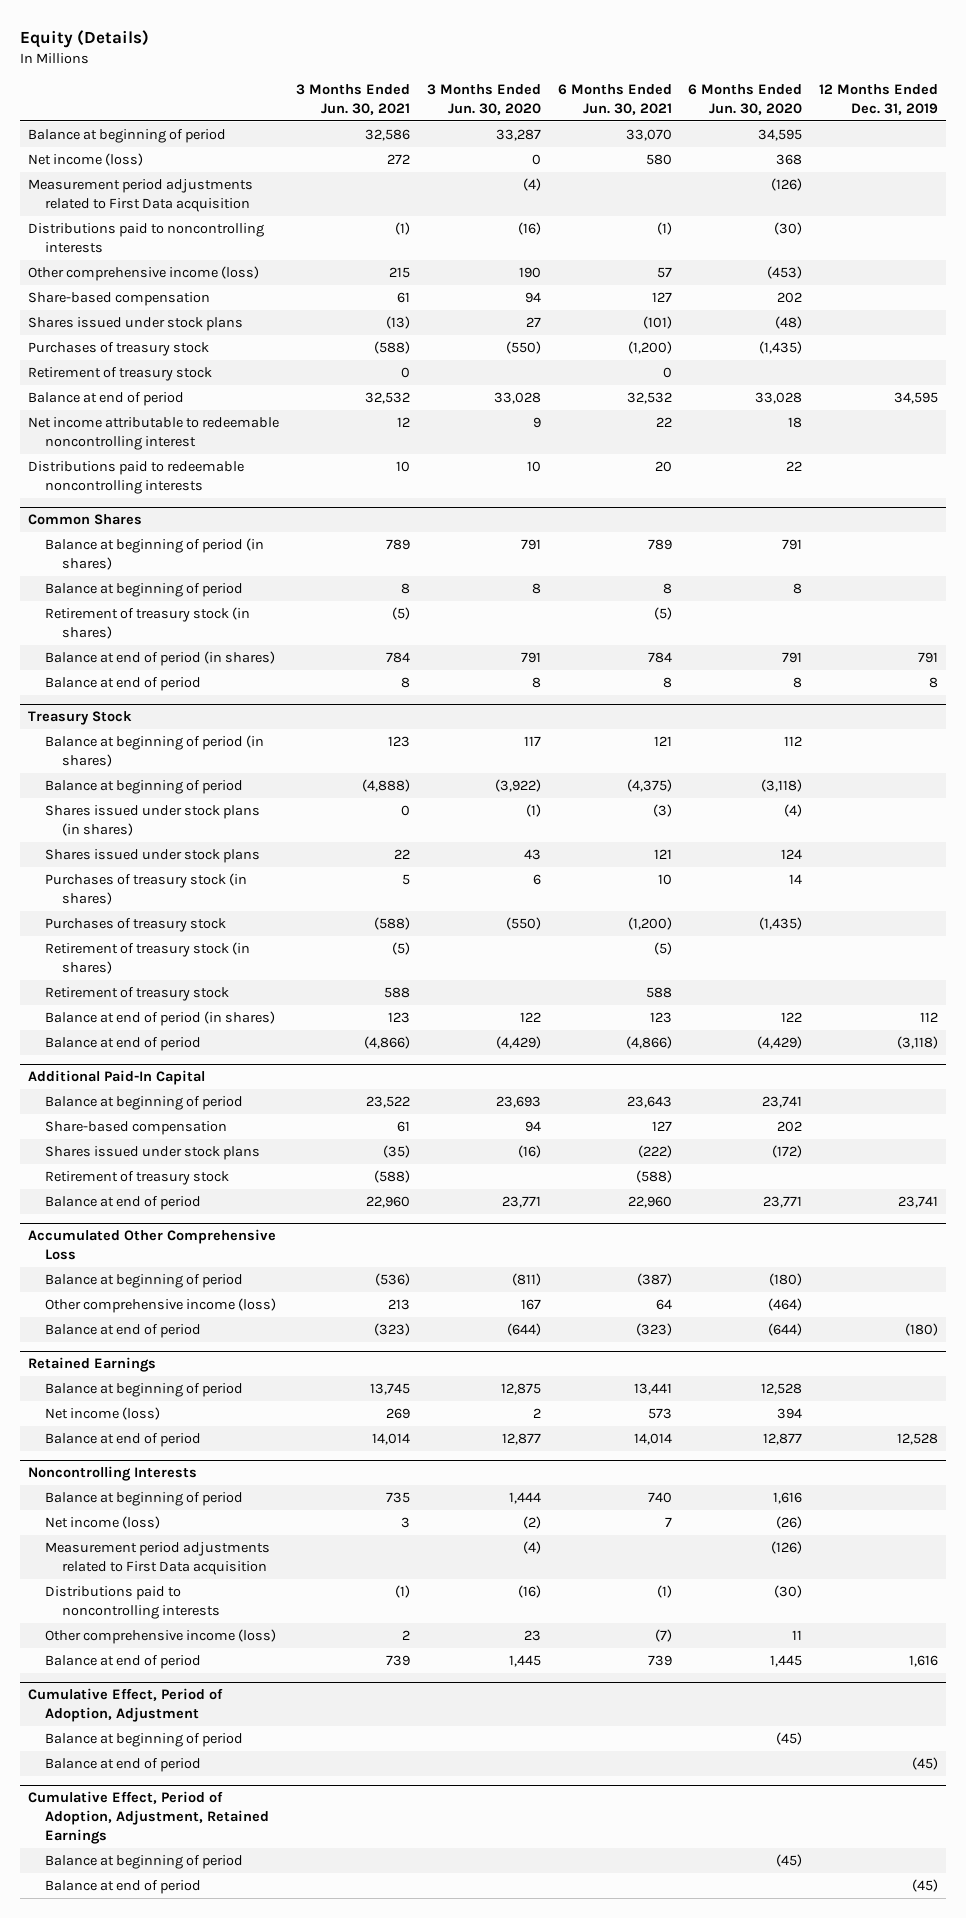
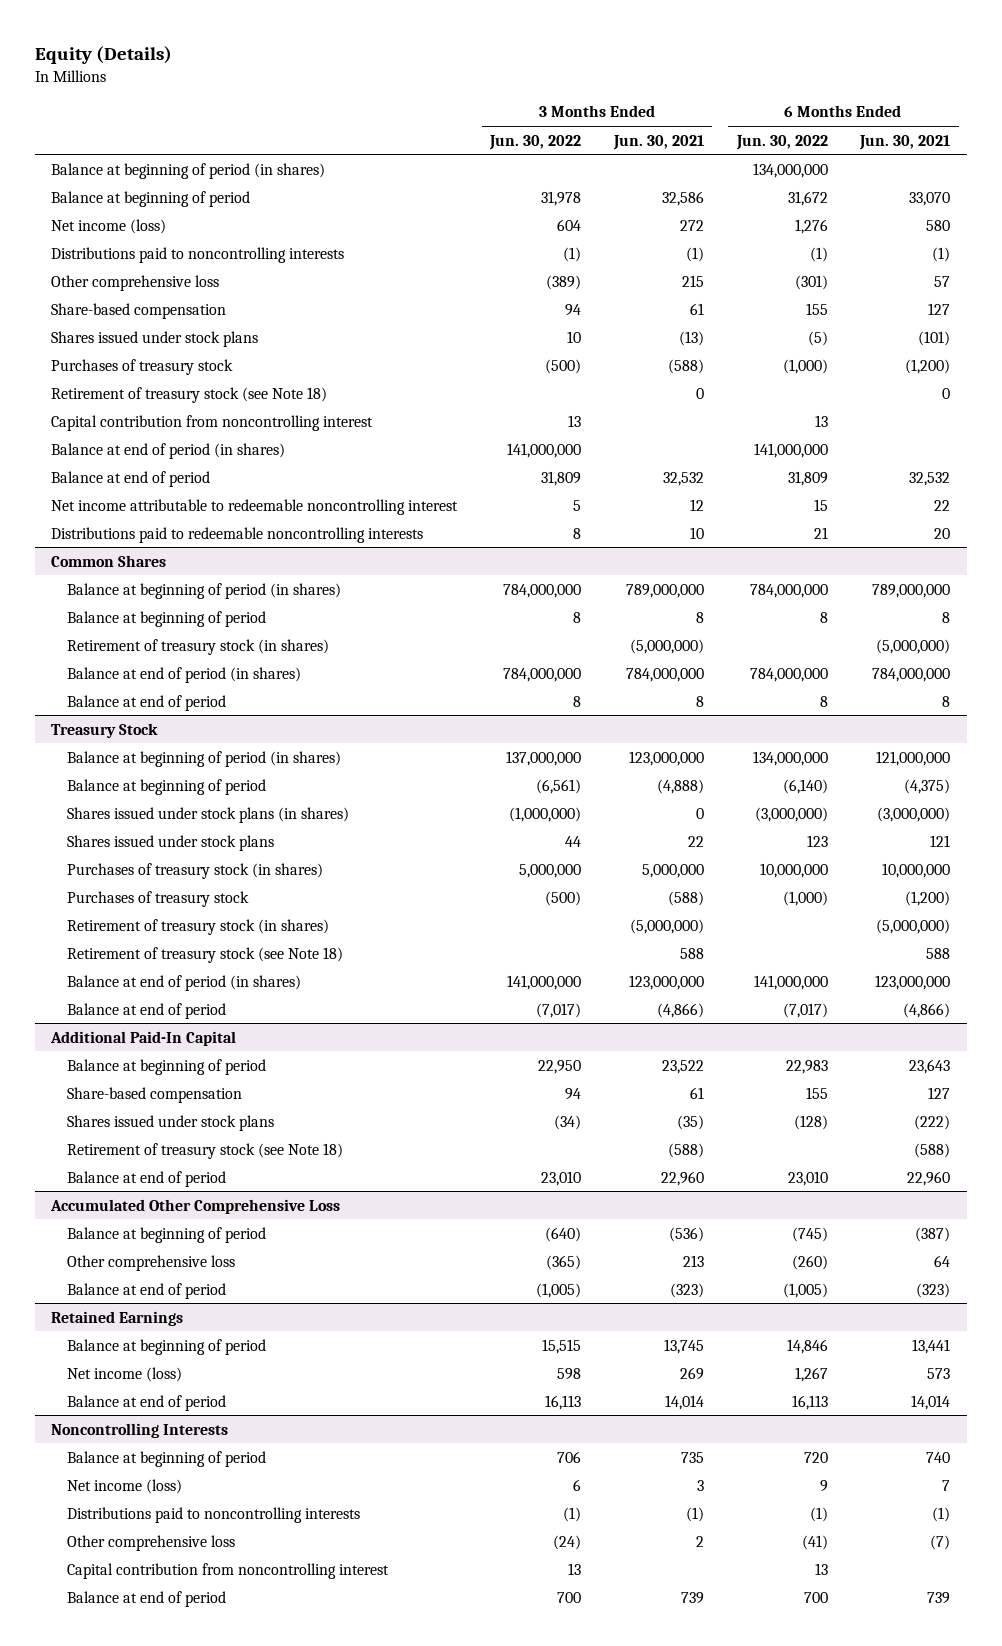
- | 3 Months Ended Jun. 30, 2021 | 3 Months Ended Jun. 30, 2020 | 6 Months Ended Jun. 30, 2021 | 6 Months Ended Jun. 30, 2020 | 12 Months Ended Dec. 31, 2019
+ | 3 Months Ended Jun. 30, 2022 | 3 Months Ended Jun. 30, 2021 | 6 Months Ended Jun. 30, 2022 | 6 Months Ended Jun. 30, 2021
+ Balance at beginning of period (in shares) | | | 134,000,000 |
- Measurement period adjustments related to First Data acquisition | | (4) | | (126) |
- Other comprehensive income (loss) | 215 | 190 | 57 | (453) |
+ Other comprehensive loss | (389) | 215 | (301) | 57
- Retirement of treasury stock | 0 | | 0 | |
+ Retirement of treasury stock (see Note 18) | | 0 | | 0
+ Capital contribution from noncontrolling interest | 13 | | 13 |
+ Balance at end of period (in shares) | 141,000,000 | | 141,000,000 |
@ Common Shares
- Balance at beginning of period (in shares) | 789 | 791 | 789 | 791 |
+ Balance at beginning of period (in shares) | 784,000,000 | 789,000,000 | 784,000,000 | 789,000,000
- Retirement of treasury stock (in shares) | (5) | | (5) | |
- Balance at end of period (in shares) | 784 | 791 | 784 | 791 | 791
+ Retirement of treasury stock (in shares) | | (5,000,000) | | (5,000,000)
+ Balance at end of period (in shares) | 784,000,000 | 784,000,000 | 784,000,000 | 784,000,000
@ Treasury Stock
- Balance at beginning of period (in shares) | 123 | 117 | 121 | 112 |
+ Balance at beginning of period (in shares) | 137,000,000 | 123,000,000 | 134,000,000 | 121,000,000
- Shares issued under stock plans (in shares) | 0 | (1) | (3) | (4) |
+ Shares issued under stock plans (in shares) | (1,000,000) | 0 | (3,000,000) | (3,000,000)
- Purchases of treasury stock (in shares) | 5 | 6 | 10 | 14 |
+ Purchases of treasury stock (in shares) | 5,000,000 | 5,000,000 | 10,000,000 | 10,000,000
- Retirement of treasury stock (in shares) | (5) | | (5) | |
- Retirement of treasury stock | 588 | | 588 | |
- Balance at end of period (in shares) | 123 | 122 | 123 | 122 | 112
+ Retirement of treasury stock (in shares) | | (5,000,000) | | (5,000,000)
+ Retirement of treasury stock (see Note 18) | | 588 | | 588
+ Balance at end of period (in shares) | 141,000,000 | 123,000,000 | 141,000,000 | 123,000,000
@ Additional Paid-In Capital
- Retirement of treasury stock | (588) | | (588) | |
+ Retirement of treasury stock (see Note 18) | | (588) | | (588)
@ Accumulated Other Comprehensive Loss
- Other comprehensive income (loss) | 213 | 167 | 64 | (464) |
+ Other comprehensive loss | (365) | 213 | (260) | 64
@ Noncontrolling Interests
- Measurement period adjustments related to First Data acquisition | | (4) | | (126) |
- Other comprehensive income (loss) | 2 | 23 | (7) | 11 |
+ Other comprehensive loss | (24) | 2 | (41) | (7)
+ Capital contribution from noncontrolling interest | 13 | | 13 |
- Cumulative Effect, Period of Adoption, Adjustment
- Balance at beginning of period | | | | (45) |
- Balance at end of period | | | | | (45)
- Cumulative Effect, Period of Adoption, Adjustment, Retained Earnings
- Balance at beginning of period | | | | (45) |
- Balance at end of period | | | | | (45)

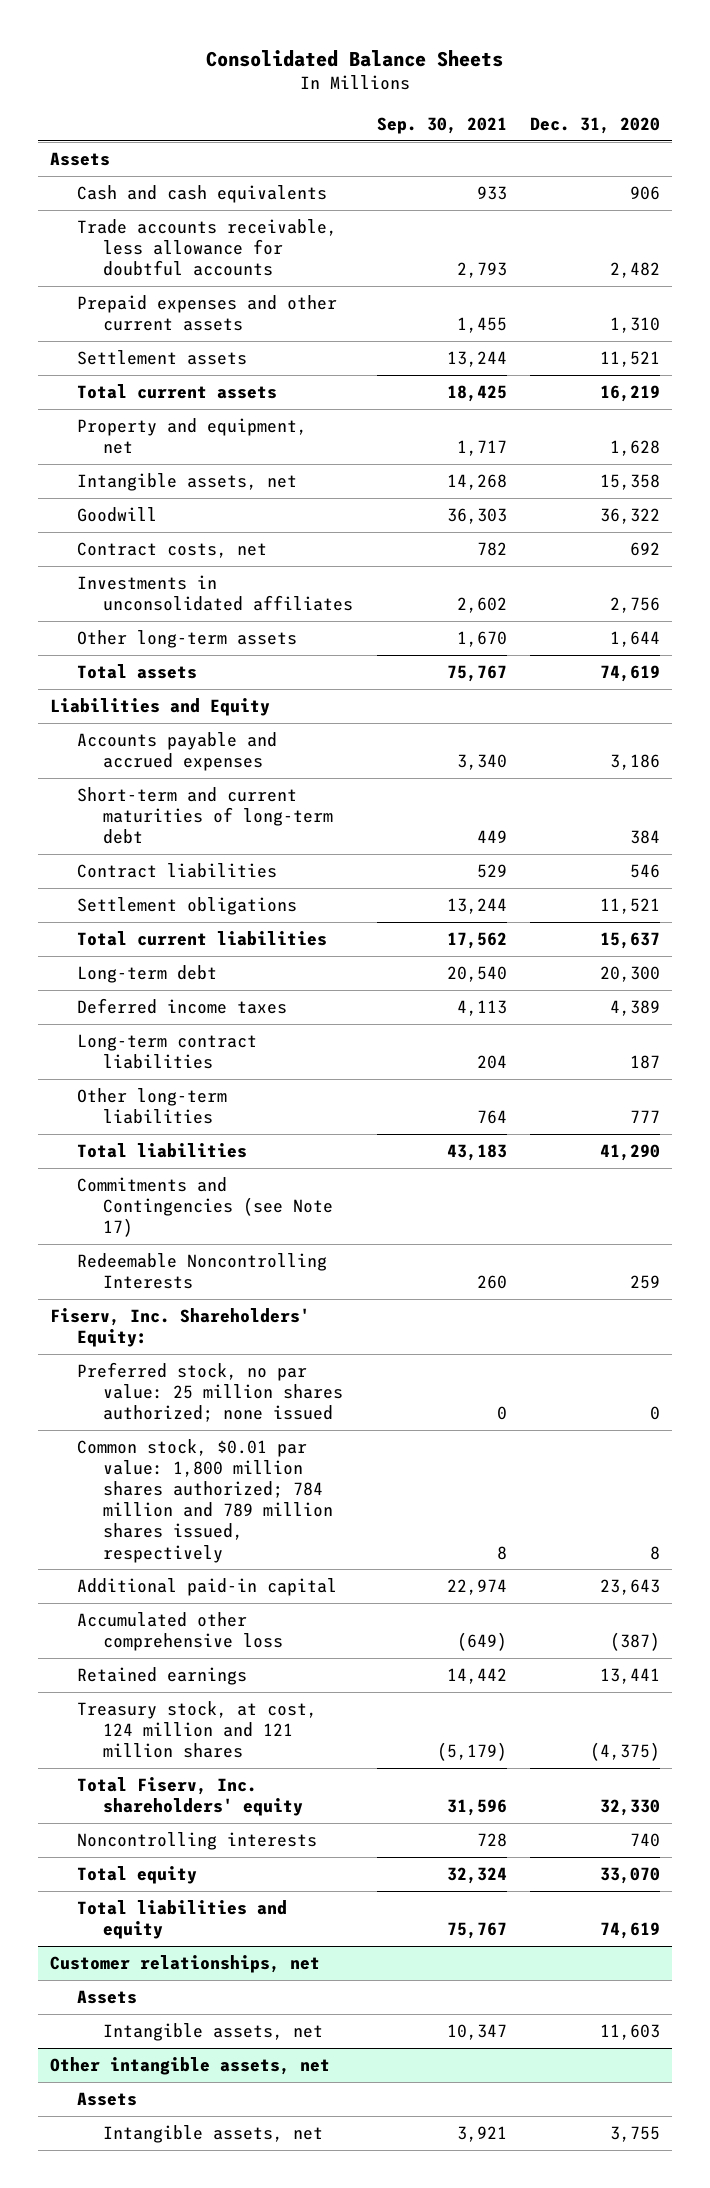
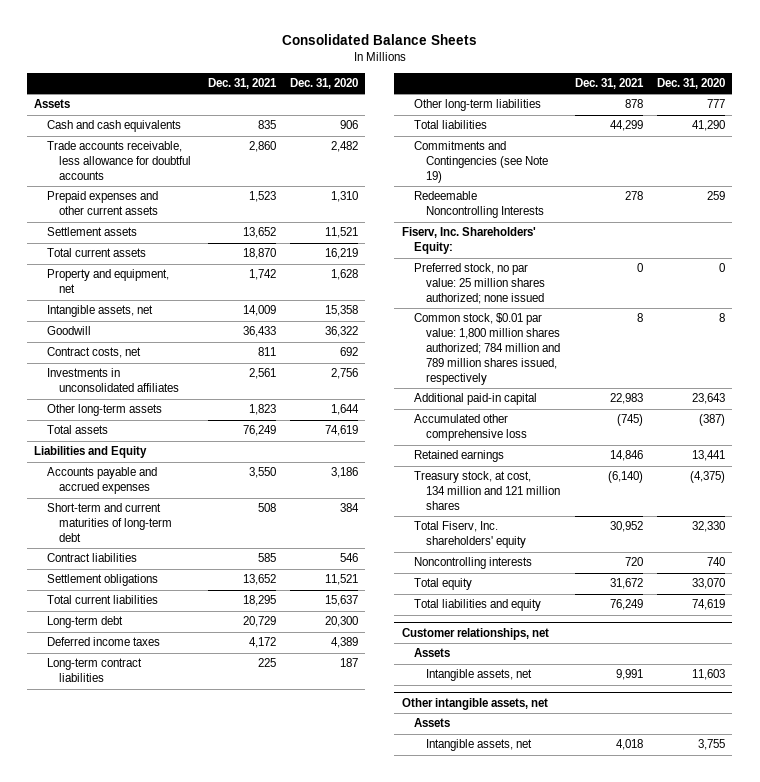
- | Sep. 30, 2021 | Dec. 31, 2020
+ | Dec. 31, 2021 | Dec. 31, 2020
- Commitments and Contingencies (see Note 17)
+ Commitments and Contingencies (see Note 19)
- Treasury stock, at cost, 124 million and 121 million shares | (5,179) | (4,375)
+ Treasury stock, at cost, 134 million and 121 million shares | (6,140) | (4,375)

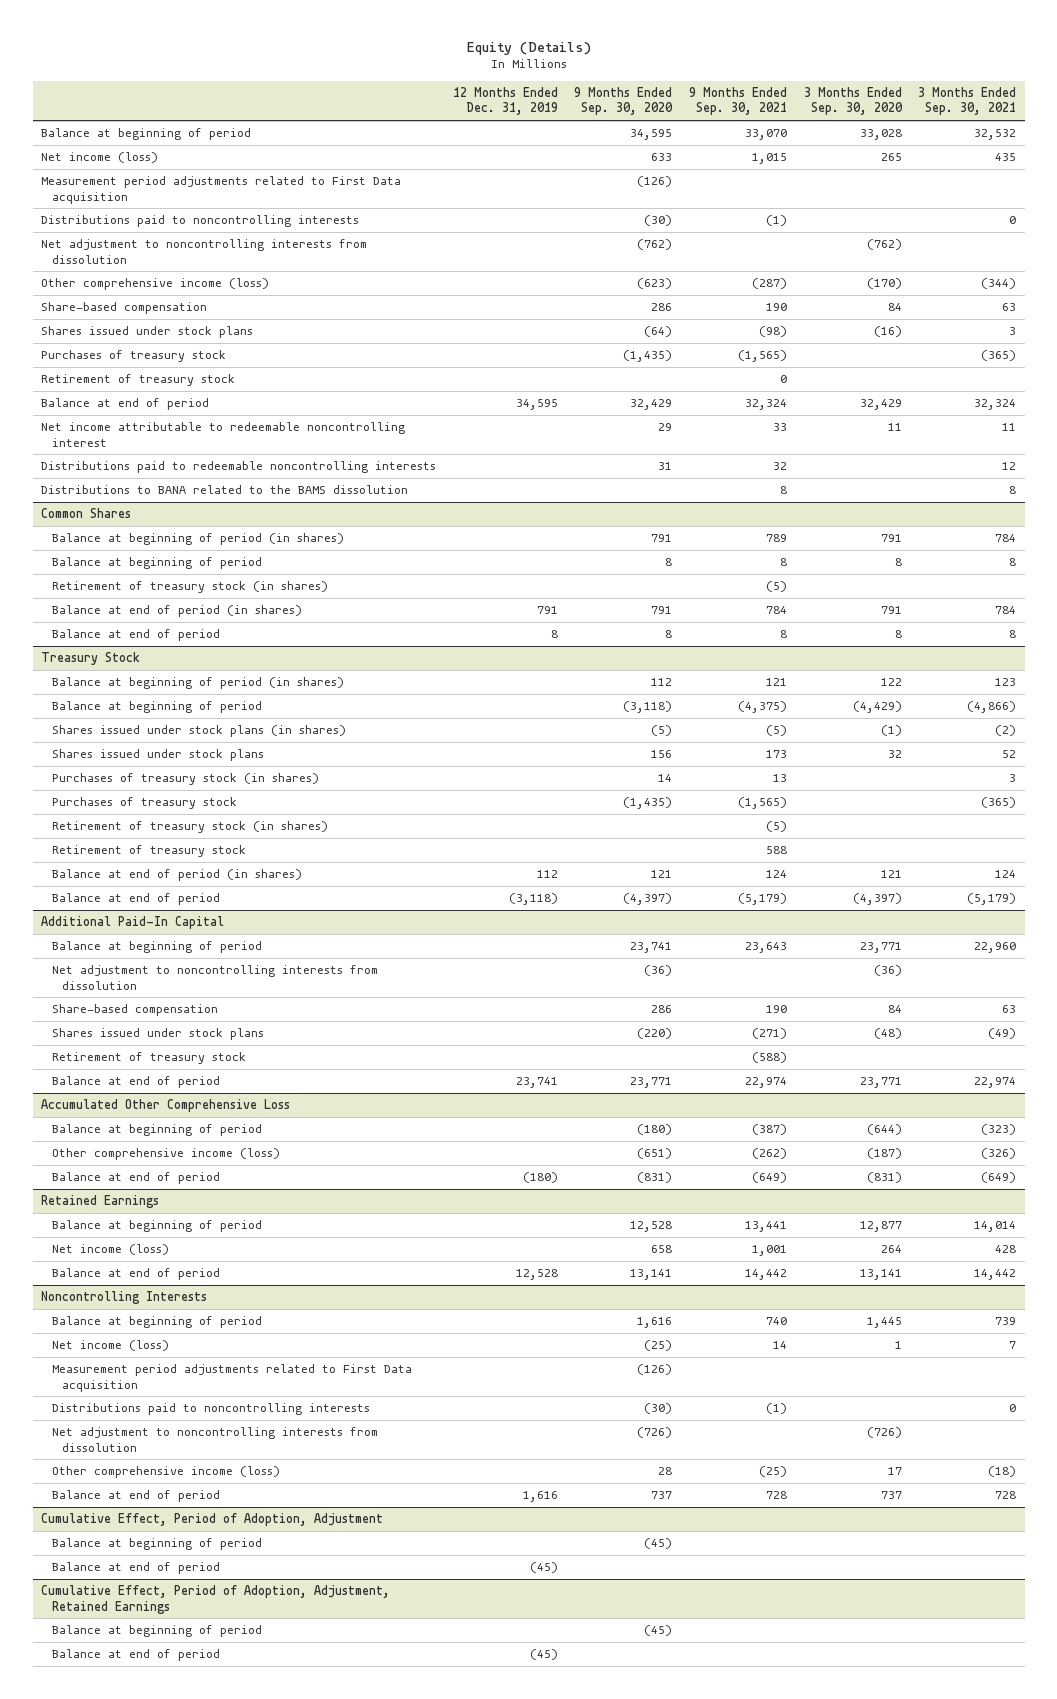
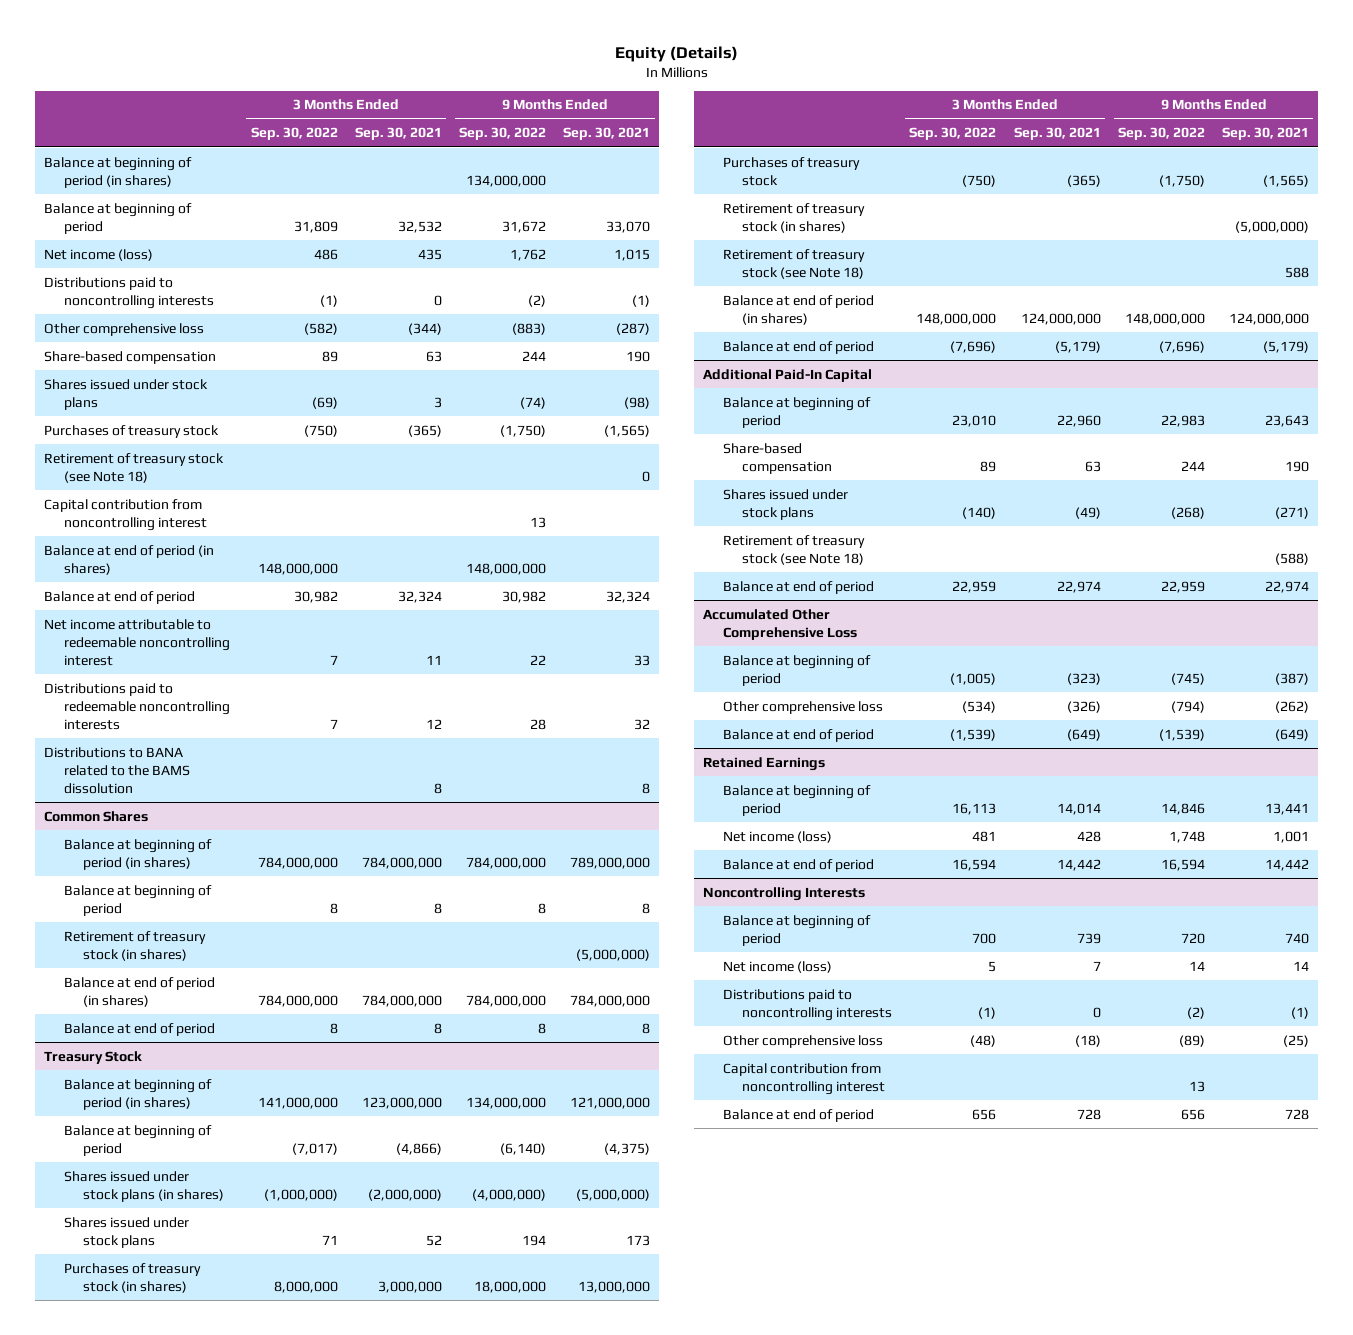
- | 12 Months Ended Dec. 31, 2019 | 9 Months Ended Sep. 30, 2020 | 9 Months Ended Sep. 30, 2021 | 3 Months Ended Sep. 30, 2020 | 3 Months Ended Sep. 30, 2021
+ | 3 Months Ended Sep. 30, 2022 | 3 Months Ended Sep. 30, 2021 | 9 Months Ended Sep. 30, 2022 | 9 Months Ended Sep. 30, 2021
+ Balance at beginning of period (in shares) | | | 134,000,000 |
- Measurement period adjustments related to First Data acquisition | | (126) | | |
- Net adjustment to noncontrolling interests from dissolution | | (762) | | (762) |
- Other comprehensive income (loss) | | (623) | (287) | (170) | (344)
+ Other comprehensive loss | (582) | (344) | (883) | (287)
- Retirement of treasury stock | | | 0 | |
+ Retirement of treasury stock (see Note 18) | | | | 0
+ Capital contribution from noncontrolling interest | | | 13 |
+ Balance at end of period (in shares) | 148,000,000 | | 148,000,000 |
@ Common Shares
- Balance at beginning of period (in shares) | | 791 | 789 | 791 | 784
+ Balance at beginning of period (in shares) | 784,000,000 | 784,000,000 | 784,000,000 | 789,000,000
- Retirement of treasury stock (in shares) | | | (5) | |
- Balance at end of period (in shares) | 791 | 791 | 784 | 791 | 784
+ Retirement of treasury stock (in shares) | | | | (5,000,000)
+ Balance at end of period (in shares) | 784,000,000 | 784,000,000 | 784,000,000 | 784,000,000
@ Treasury Stock
- Balance at beginning of period (in shares) | | 112 | 121 | 122 | 123
+ Balance at beginning of period (in shares) | 141,000,000 | 123,000,000 | 134,000,000 | 121,000,000
- Shares issued under stock plans (in shares) | | (5) | (5) | (1) | (2)
+ Shares issued under stock plans (in shares) | (1,000,000) | (2,000,000) | (4,000,000) | (5,000,000)
- Purchases of treasury stock (in shares) | | 14 | 13 | | 3
+ Purchases of treasury stock (in shares) | 8,000,000 | 3,000,000 | 18,000,000 | 13,000,000
- Retirement of treasury stock (in shares) | | | (5) | |
- Retirement of treasury stock | | | 588 | |
- Balance at end of period (in shares) | 112 | 121 | 124 | 121 | 124
+ Retirement of treasury stock (in shares) | | | | (5,000,000)
+ Retirement of treasury stock (see Note 18) | | | | 588
+ Balance at end of period (in shares) | 148,000,000 | 124,000,000 | 148,000,000 | 124,000,000
@ Additional Paid-In Capital
- Net adjustment to noncontrolling interests from dissolution | | (36) | | (36) |
- Retirement of treasury stock | | | (588) | |
+ Retirement of treasury stock (see Note 18) | | | | (588)
@ Accumulated Other Comprehensive Loss
- Other comprehensive income (loss) | | (651) | (262) | (187) | (326)
+ Other comprehensive loss | (534) | (326) | (794) | (262)
@ Noncontrolling Interests
- Measurement period adjustments related to First Data acquisition | | (126) | | |
- Net adjustment to noncontrolling interests from dissolution | | (726) | | (726) |
- Other comprehensive income (loss) | | 28 | (25) | 17 | (18)
+ Other comprehensive loss | (48) | (18) | (89) | (25)
+ Capital contribution from noncontrolling interest | | | 13 |
- Cumulative Effect, Period of Adoption, Adjustment
- Balance at beginning of period | | (45) | | |
- Balance at end of period | (45) | | | |
- Cumulative Effect, Period of Adoption, Adjustment, Retained Earnings
- Balance at beginning of period | | (45) | | |
- Balance at end of period | (45) | | | |

